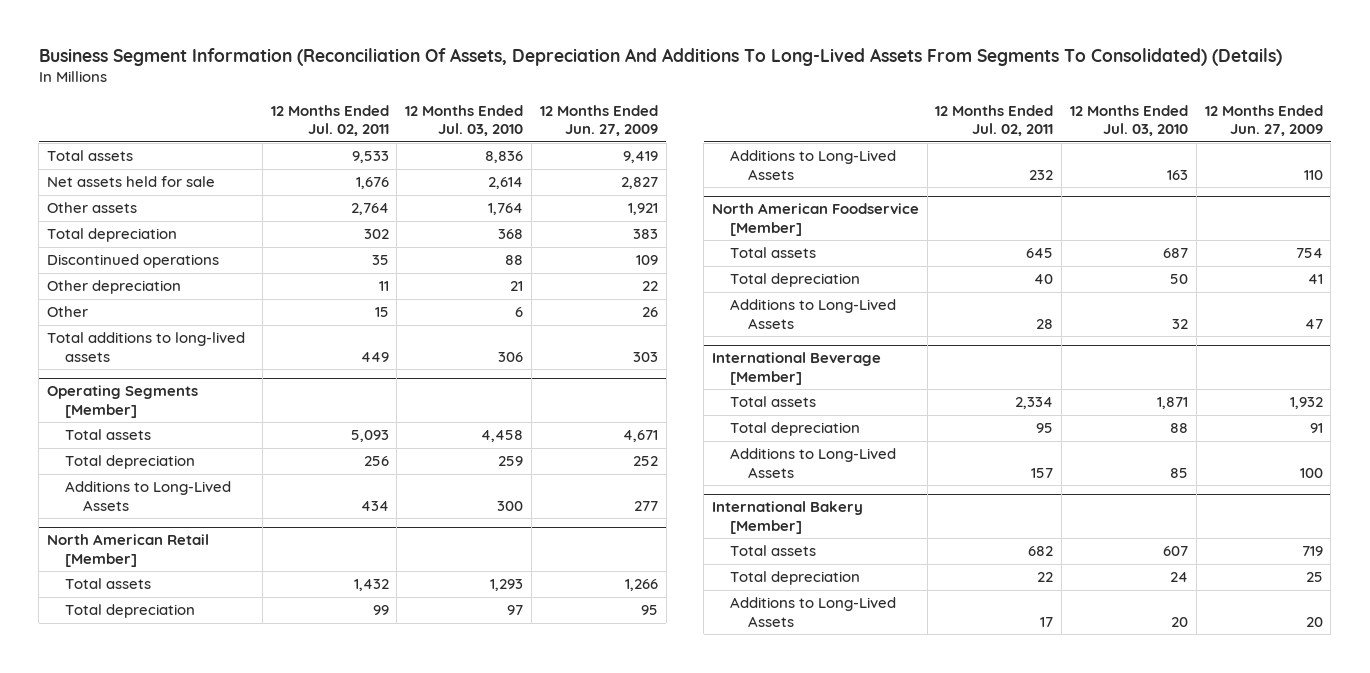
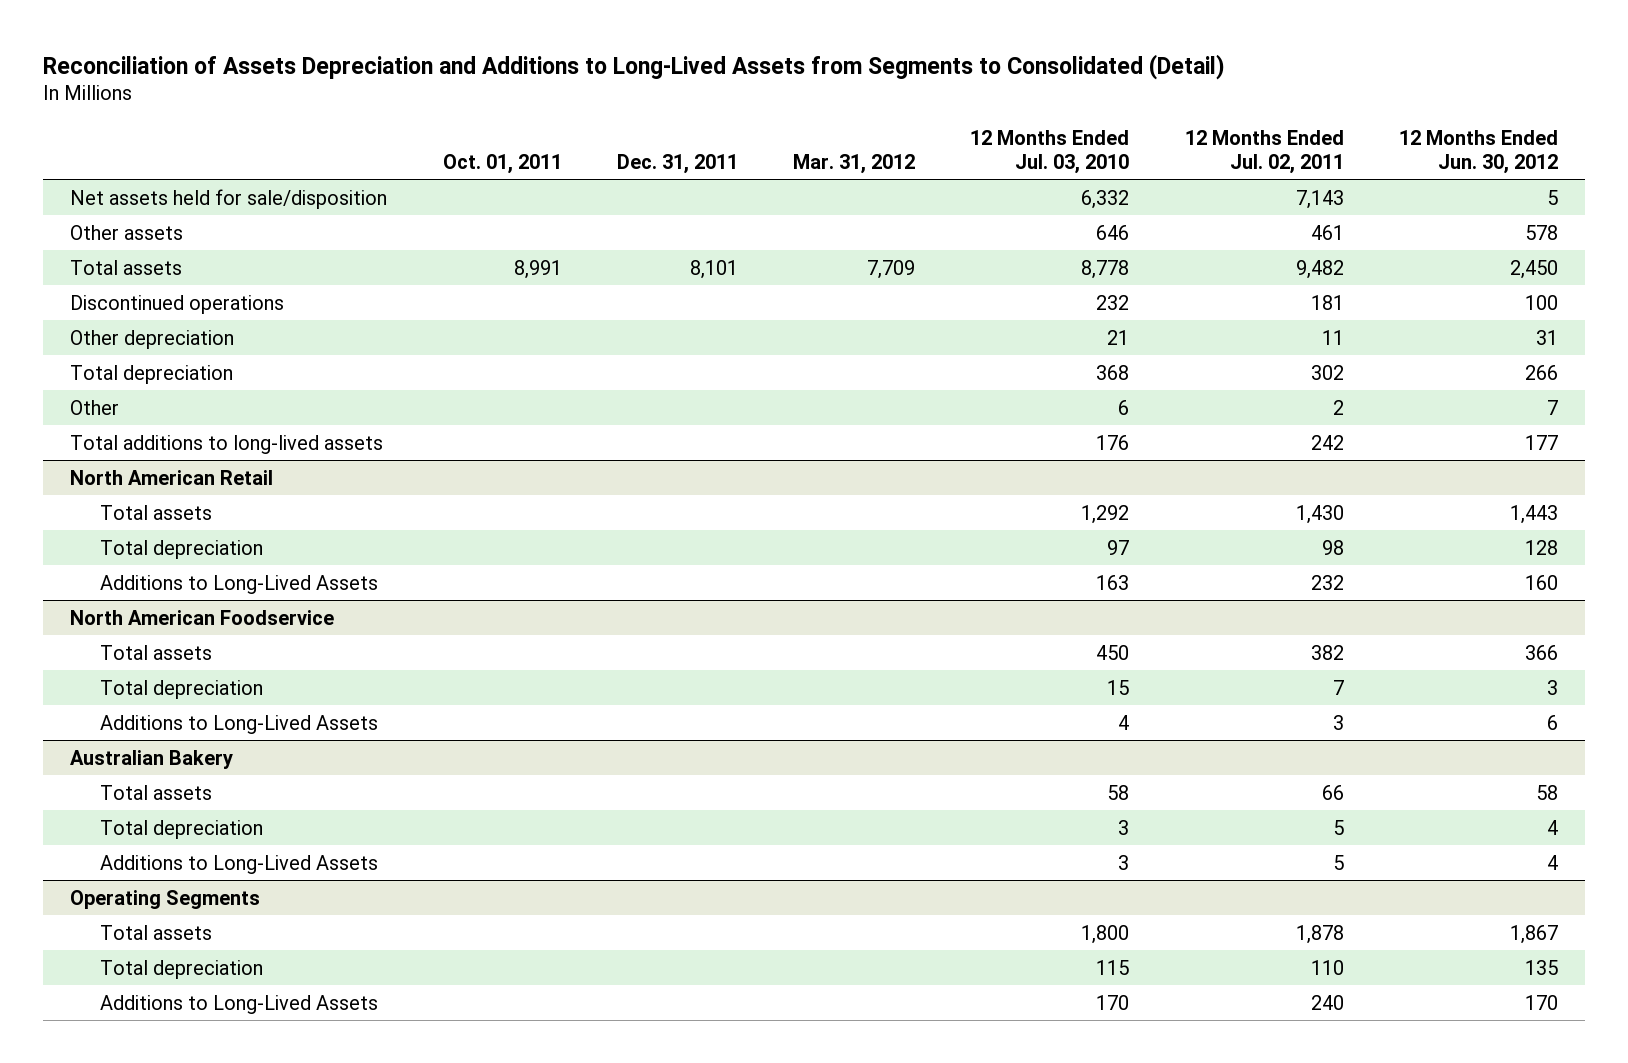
- Business Segment Information (Reconciliation Of Assets, Depreciation And Additions To Long-Lived Assets From Segments To Consolidated) (Details)
+ Reconciliation of Assets Depreciation and Additions to Long-Lived Assets from Segments to Consolidated (Detail)
- | 12 Months Ended Jul. 02, 2011 | 12 Months Ended Jul. 03, 2010 | 12 Months Ended Jun. 27, 2009
+ | Oct. 01, 2011 | Dec. 31, 2011 | Mar. 31, 2012 | 12 Months Ended Jul. 03, 2010 | 12 Months Ended Jul. 02, 2011 | 12 Months Ended Jun. 30, 2012
- Total assets | 9,533 | 8,836 | 9,419
- Net assets held for sale | 1,676 | 2,614 | 2,827
- Other assets | 2,764 | 1,764 | 1,921
- Discontinued operations | 35 | 88 | 109
+ Net assets held for sale/disposition | | | | 6,332 | 7,143 | 5
+ Other assets | | | | 646 | 461 | 578
+ Total assets | 8,991 | 8,101 | 7,709 | 8,778 | 9,482 | 2,450
+ Discontinued operations | | | | 232 | 181 | 100
- Other | 15 | 6 | 26
- Total additions to long-lived assets | 449 | 306 | 303
- Operating Segments [Member]
- Total assets | 5,093 | 4,458 | 4,671
- Total depreciation | 256 | 259 | 252
- Additions to Long-Lived Assets | 434 | 300 | 277
- North American Retail [Member]
- Total assets | 1,432 | 1,293 | 1,266
- Total depreciation | 99 | 97 | 95
moved down: Total depreciation | | | | 368 | 302 | 266
+ Other | | | | 6 | 2 | 7
+ Total additions to long-lived assets | | | | 176 | 242 | 177
+ North American Retail
+ Total assets | | | | 1,292 | 1,430 | 1,443
+ Total depreciation | | | | 97 | 98 | 128
- North American Foodservice [Member]
- Total assets | 645 | 687 | 754
- Total depreciation | 40 | 50 | 41
- Additions to Long-Lived Assets | 28 | 32 | 47
- International Beverage [Member]
- Total assets | 2,334 | 1,871 | 1,932
- Total depreciation | 95 | 88 | 91
- Additions to Long-Lived Assets | 157 | 85 | 100
- International Bakery [Member]
- Total assets | 682 | 607 | 719
- Total depreciation | 22 | 24 | 25
- Additions to Long-Lived Assets | 17 | 20 | 20
+ North American Foodservice
+ Total assets | | | | 450 | 382 | 366
+ Total depreciation | | | | 15 | 7 | 3
+ Additions to Long-Lived Assets | | | | 4 | 3 | 6
+ Australian Bakery
+ Total assets | | | | 58 | 66 | 58
+ Total depreciation | | | | 3 | 5 | 4
+ Additions to Long-Lived Assets | | | | 3 | 5 | 4
+ Operating Segments
+ Total assets | | | | 1,800 | 1,878 | 1,867
+ Total depreciation | | | | 115 | 110 | 135
+ Additions to Long-Lived Assets | | | | 170 | 240 | 170

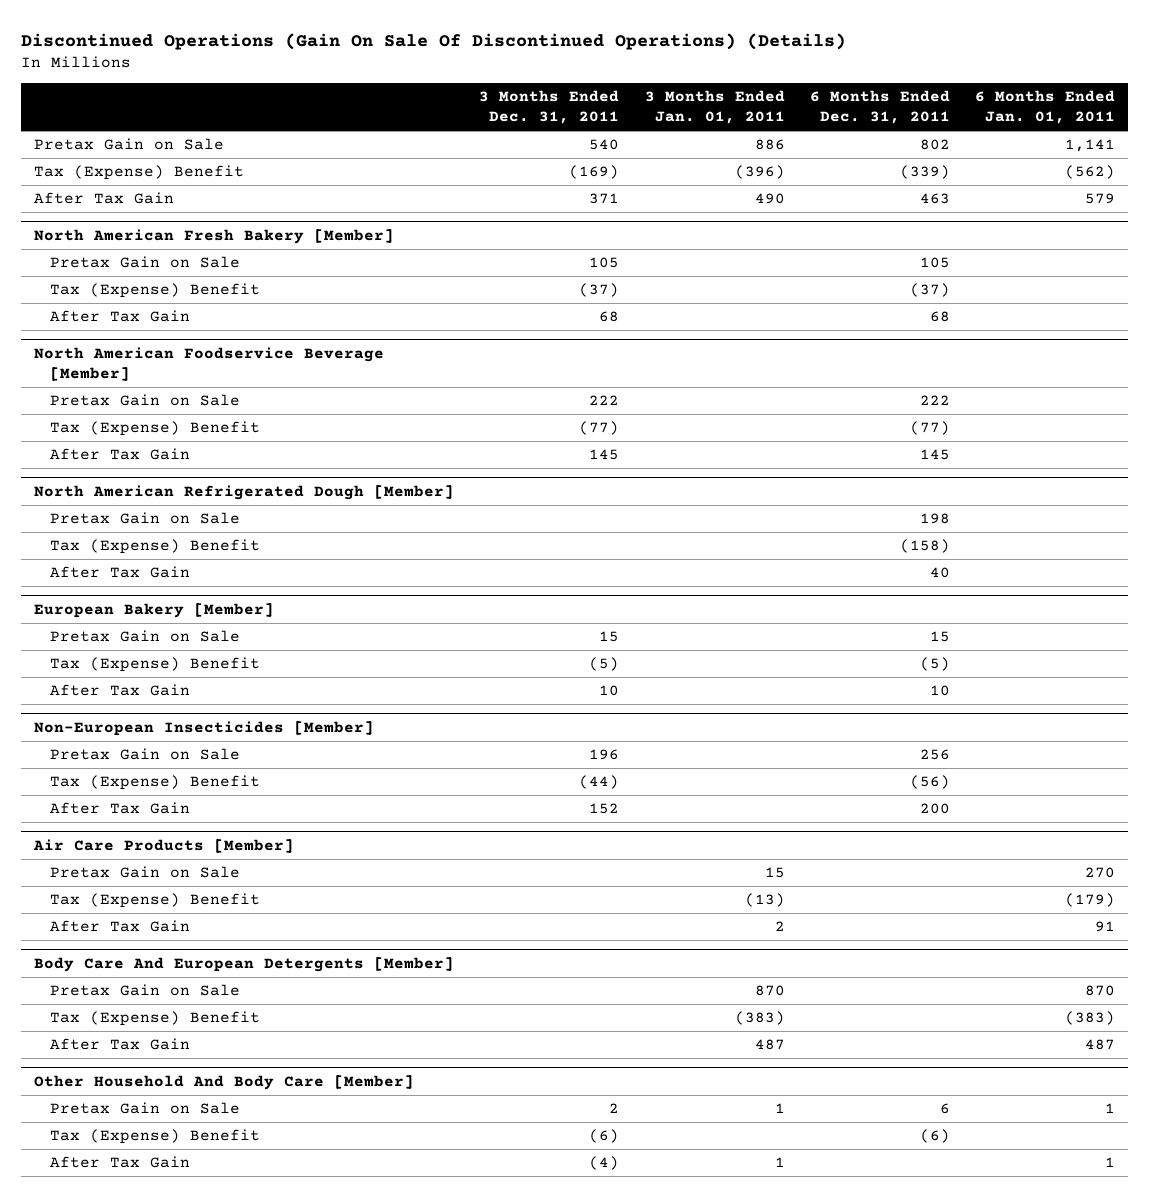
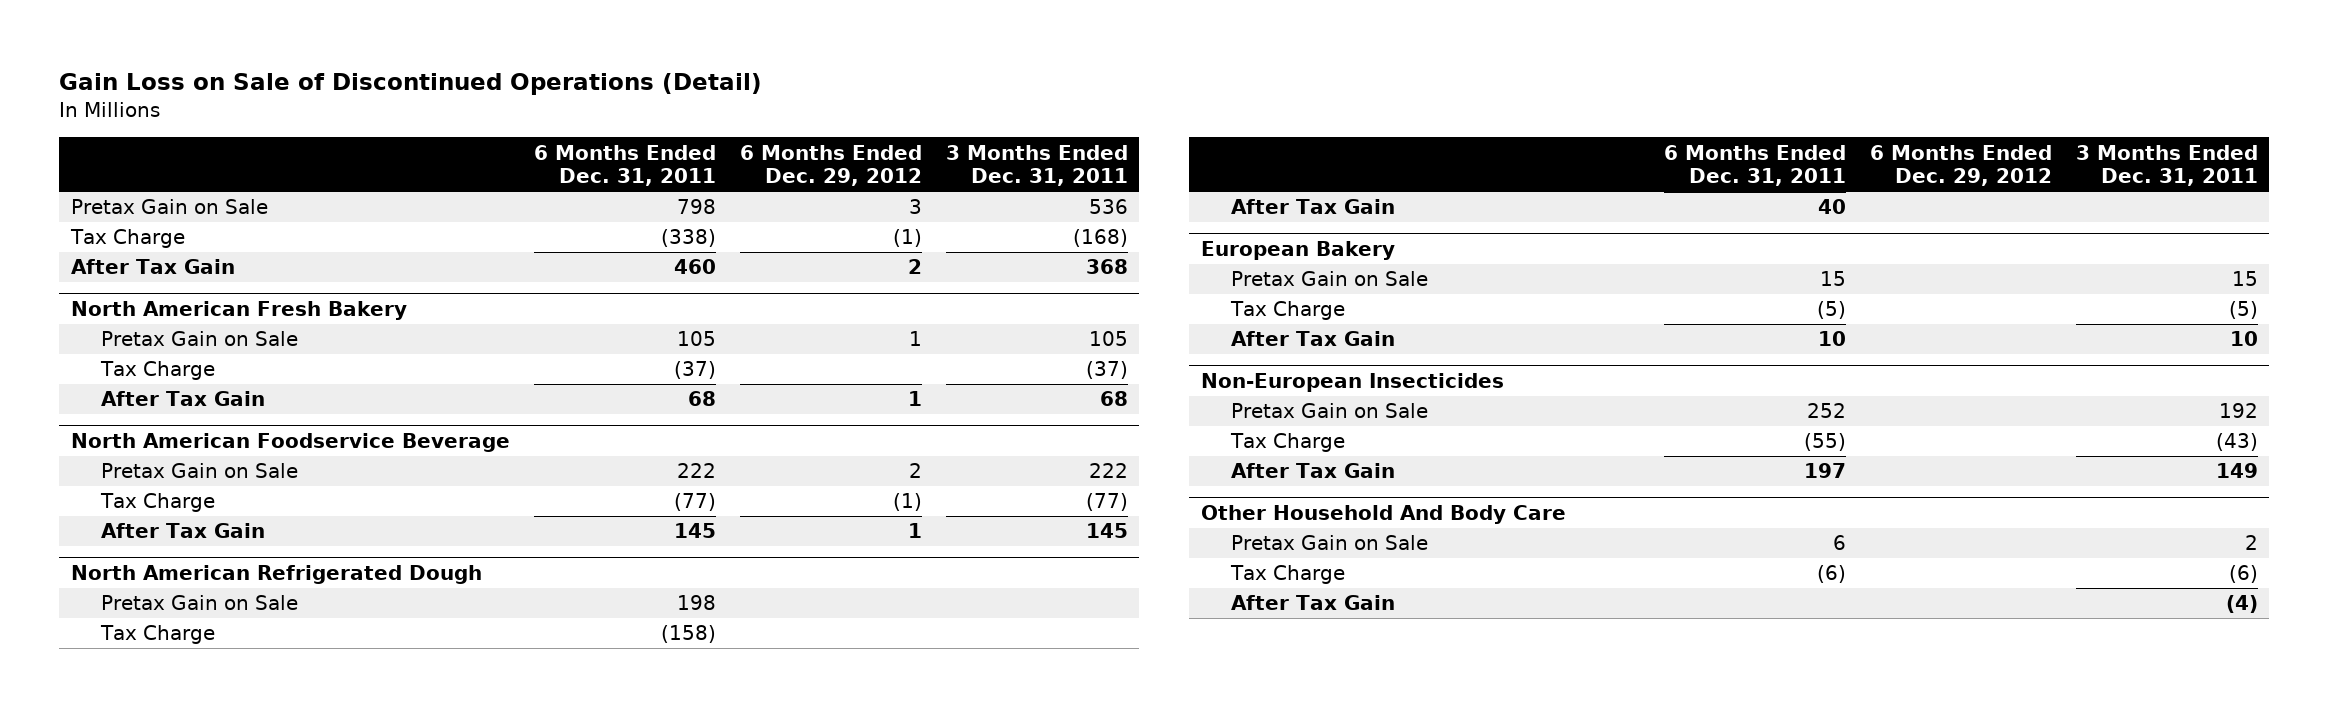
- Discontinued Operations (Gain On Sale Of Discontinued Operations) (Details)
+ Gain Loss on Sale of Discontinued Operations (Detail)
- | 3 Months Ended Dec. 31, 2011 | 3 Months Ended Jan. 01, 2011 | 6 Months Ended Dec. 31, 2011 | 6 Months Ended Jan. 01, 2011
+ | 6 Months Ended Dec. 31, 2011 | 6 Months Ended Dec. 29, 2012 | 3 Months Ended Dec. 31, 2011
- Pretax Gain on Sale | 540 | 886 | 802 | 1,141
- Tax (Expense) Benefit | (169) | (396) | (339) | (562)
- After Tax Gain | 371 | 490 | 463 | 579
- North American Fresh Bakery [Member]
+ Pretax Gain on Sale | 798 | 3 | 536
+ Tax Charge | (338) | (1) | (168)
+ After Tax Gain | 460 | 2 | 368
+ North American Fresh Bakery
- Tax (Expense) Benefit | (37) | | (37) |
+ Tax Charge | (37) | | (37)
- North American Foodservice Beverage [Member]
+ North American Foodservice Beverage
- Tax (Expense) Benefit | (77) | | (77) |
+ Tax Charge | (77) | (1) | (77)
- North American Refrigerated Dough [Member]
+ North American Refrigerated Dough
- Tax (Expense) Benefit | | | (158) |
+ Tax Charge | (158) | |
- European Bakery [Member]
+ European Bakery
- Tax (Expense) Benefit | (5) | | (5) |
+ Tax Charge | (5) | | (5)
- Non-European Insecticides [Member]
- Pretax Gain on Sale | 196 | | 256 |
- Tax (Expense) Benefit | (44) | | (56) |
- After Tax Gain | 152 | | 200 |
- Air Care Products [Member]
- Pretax Gain on Sale | | 15 | | 270
- Tax (Expense) Benefit | | (13) | | (179)
- After Tax Gain | | 2 | | 91
- Body Care And European Detergents [Member]
- Pretax Gain on Sale | | 870 | | 870
- Tax (Expense) Benefit | | (383) | | (383)
- After Tax Gain | | 487 | | 487
- Other Household And Body Care [Member]
+ Non-European Insecticides
+ Pretax Gain on Sale | 252 | | 192
+ Tax Charge | (55) | | (43)
+ After Tax Gain | 197 | | 149
+ Other Household And Body Care
- Tax (Expense) Benefit | (6) | | (6) |
+ Tax Charge | (6) | | (6)

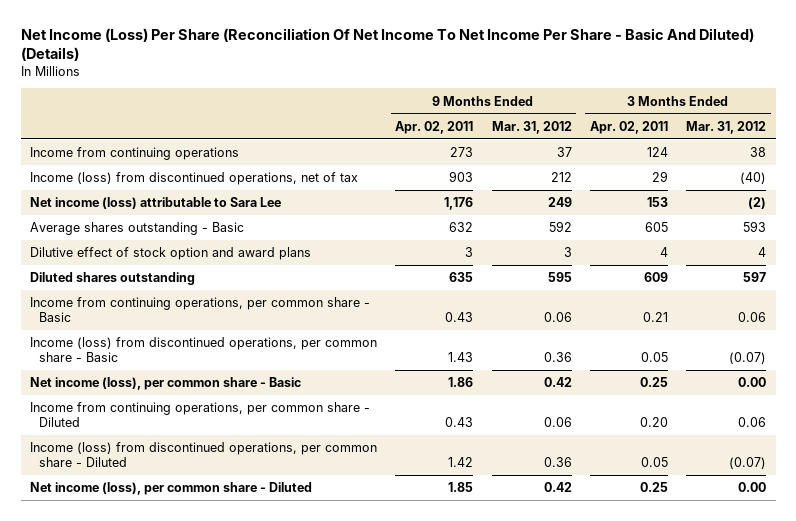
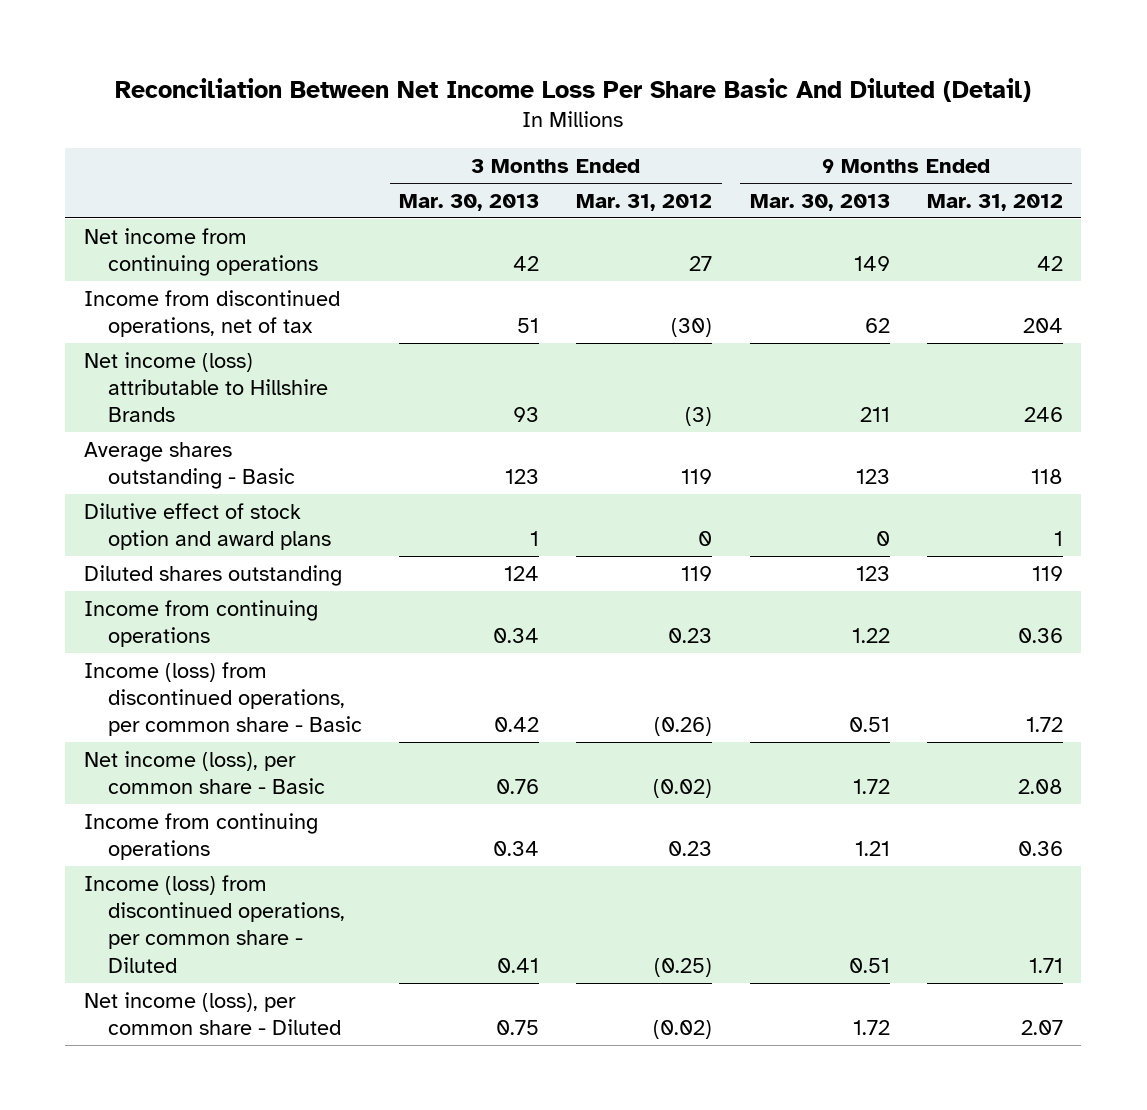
- Net Income (Loss) Per Share (Reconciliation Of Net Income To Net Income Per Share - Basic And Diluted) (Details)
+ Reconciliation Between Net Income Loss Per Share Basic And Diluted (Detail)
- | 9 Months Ended Apr. 02, 2011 | 9 Months Ended Mar. 31, 2012 | 3 Months Ended Apr. 02, 2011 | 3 Months Ended Mar. 31, 2012
+ | 3 Months Ended Mar. 30, 2013 | 3 Months Ended Mar. 31, 2012 | 9 Months Ended Mar. 30, 2013 | 9 Months Ended Mar. 31, 2012
- Income from continuing operations | 273 | 37 | 124 | 38
- Income (loss) from discontinued operations, net of tax | 903 | 212 | 29 | (40)
- Net income (loss) attributable to Sara Lee | 1,176 | 249 | 153 | (2)
- Average shares outstanding - Basic | 632 | 592 | 605 | 593
- Dilutive effect of stock option and award plans | 3 | 3 | 4 | 4
- Diluted shares outstanding | 635 | 595 | 609 | 597
- Income from continuing operations, per common share - Basic | 0.43 | 0.06 | 0.21 | 0.06
- Income (loss) from discontinued operations, per common share - Basic | 1.43 | 0.36 | 0.05 | (0.07)
- Net income (loss), per common share - Basic | 1.86 | 0.42 | 0.25 | 0.00
- Income from continuing operations, per common share - Diluted | 0.43 | 0.06 | 0.20 | 0.06
- Income (loss) from discontinued operations, per common share - Diluted | 1.42 | 0.36 | 0.05 | (0.07)
- Net income (loss), per common share - Diluted | 1.85 | 0.42 | 0.25 | 0.00
+ Net income from continuing operations | 42 | 27 | 149 | 42
+ Income from discontinued operations, net of tax | 51 | (30) | 62 | 204
+ Net income (loss) attributable to Hillshire Brands | 93 | (3) | 211 | 246
+ Average shares outstanding - Basic | 123 | 119 | 123 | 118
+ Dilutive effect of stock option and award plans | 1 | 0 | 0 | 1
+ Diluted shares outstanding | 124 | 119 | 123 | 119
+ Income from continuing operations | 0.34 | 0.23 | 1.22 | 0.36
+ Income (loss) from discontinued operations, per common share - Basic | 0.42 | (0.26) | 0.51 | 1.72
+ Net income (loss), per common share - Basic | 0.76 | (0.02) | 1.72 | 2.08
+ Income from continuing operations | 0.34 | 0.23 | 1.21 | 0.36
+ Income (loss) from discontinued operations, per common share - Diluted | 0.41 | (0.25) | 0.51 | 1.71
+ Net income (loss), per common share - Diluted | 0.75 | (0.02) | 1.72 | 2.07

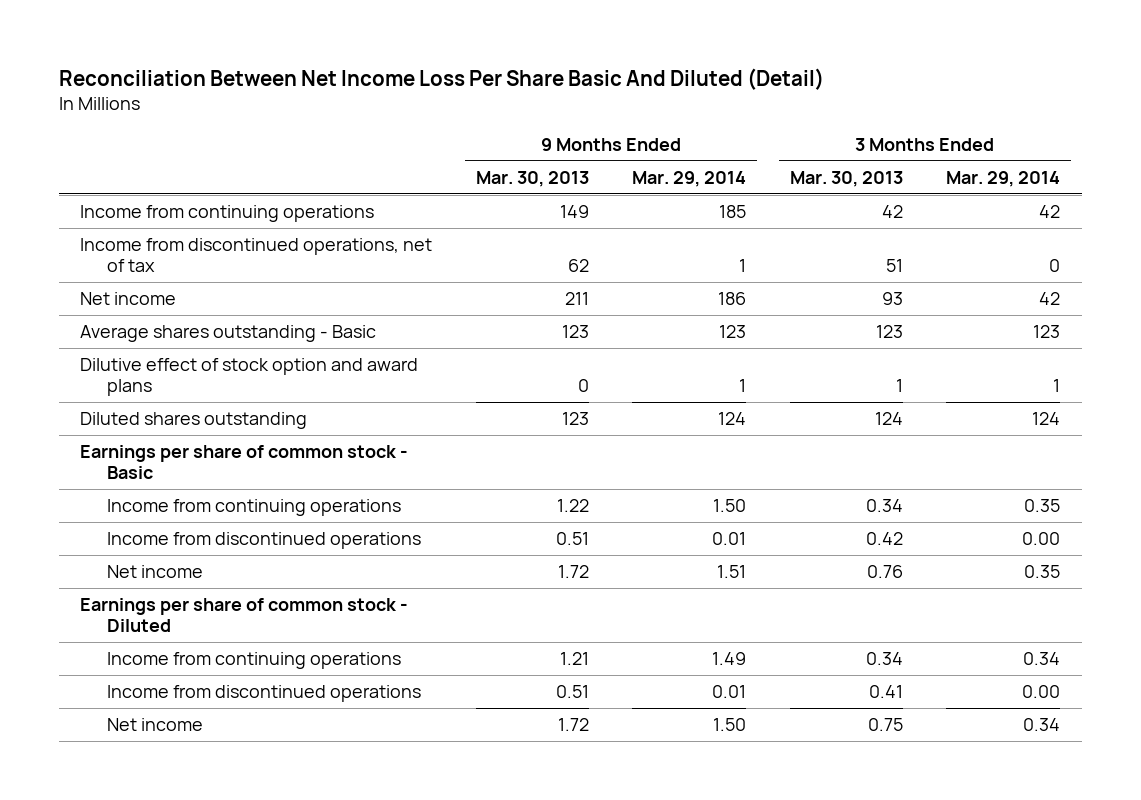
- | 3 Months Ended Mar. 30, 2013 | 3 Months Ended Mar. 31, 2012 | 9 Months Ended Mar. 30, 2013 | 9 Months Ended Mar. 31, 2012
+ | 9 Months Ended Mar. 30, 2013 | 9 Months Ended Mar. 29, 2014 | 3 Months Ended Mar. 30, 2013 | 3 Months Ended Mar. 29, 2014
- Net income from continuing operations | 42 | 27 | 149 | 42
+ Income from continuing operations | 149 | 185 | 42 | 42
- Net income (loss) attributable to Hillshire Brands | 93 | (3) | 211 | 246
+ Net income | 211 | 186 | 93 | 42
+ Earnings per share of common stock - Basic
- Income (loss) from discontinued operations, per common share - Basic | 0.42 | (0.26) | 0.51 | 1.72
- Net income (loss), per common share - Basic | 0.76 | (0.02) | 1.72 | 2.08
+ Income from discontinued operations | 0.51 | 0.01 | 0.42 | 0.00
+ Net income | 1.72 | 1.51 | 0.76 | 0.35
+ Earnings per share of common stock - Diluted
- Income (loss) from discontinued operations, per common share - Diluted | 0.41 | (0.25) | 0.51 | 1.71
- Net income (loss), per common share - Diluted | 0.75 | (0.02) | 1.72 | 2.07
+ Income from discontinued operations | 0.51 | 0.01 | 0.41 | 0.00
+ Net income | 1.72 | 1.50 | 0.75 | 0.34

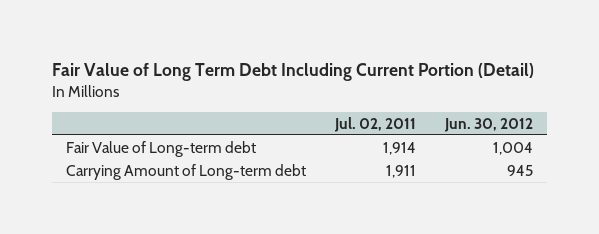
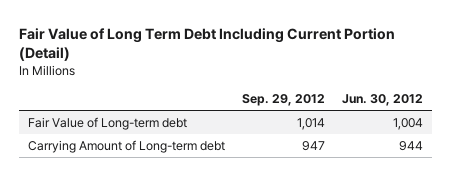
- | Jul. 02, 2011 | Jun. 30, 2012
+ | Sep. 29, 2012 | Jun. 30, 2012
- Carrying Amount of Long-term debt | 1,911 | 945
+ Carrying Amount of Long-term debt | 947 | 944

